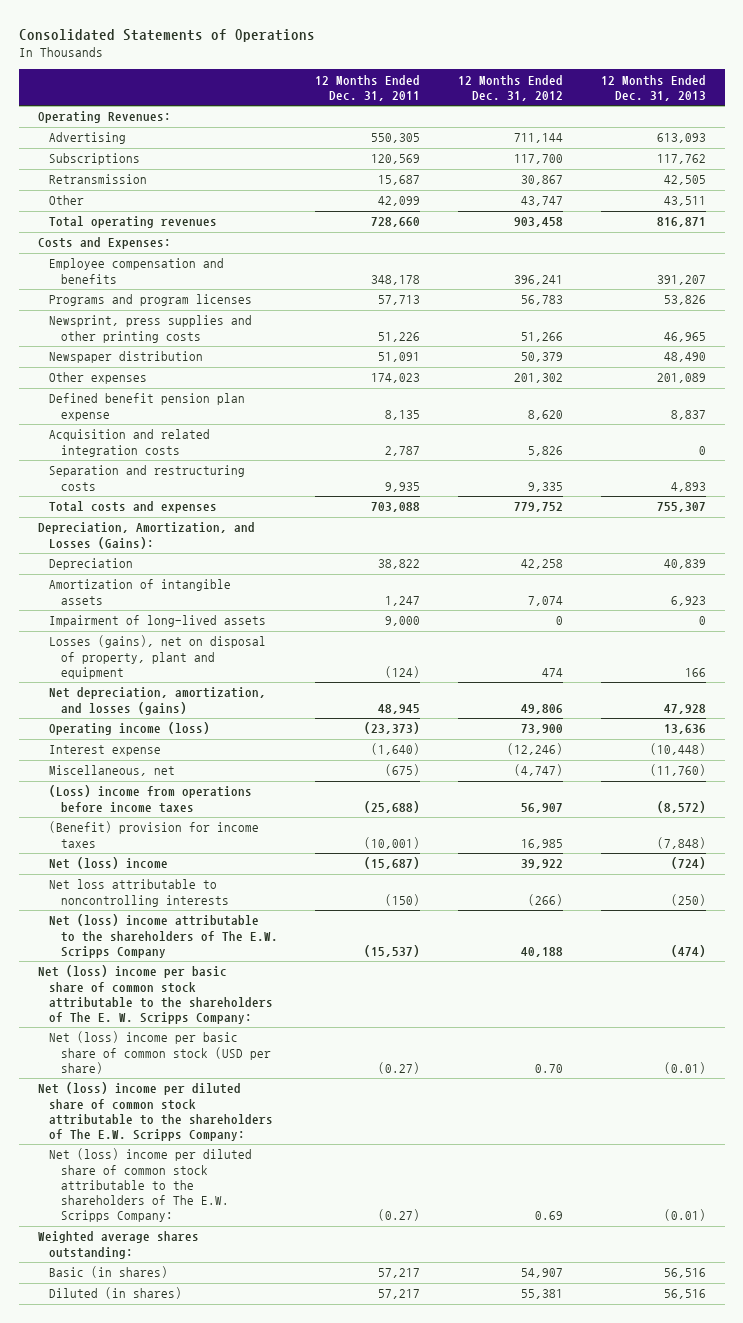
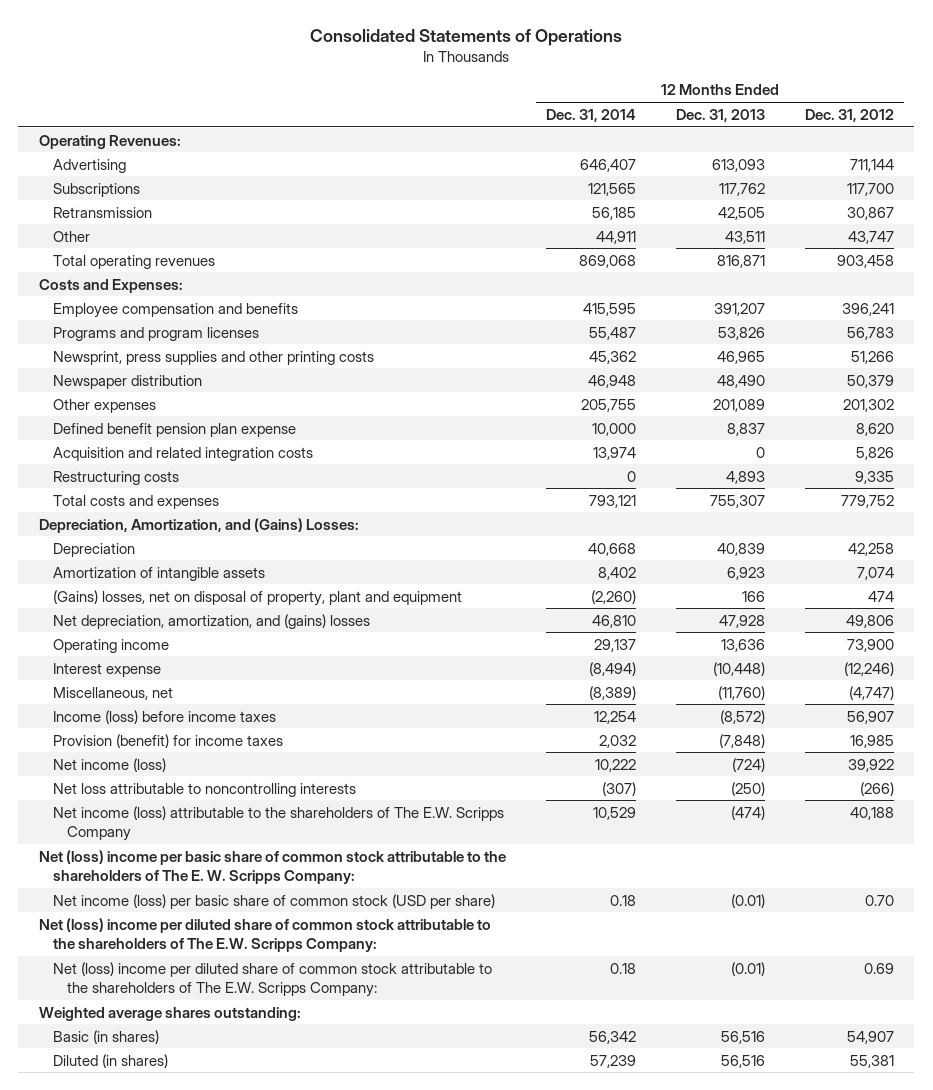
- | 12 Months Ended Dec. 31, 2011 | 12 Months Ended Dec. 31, 2012 | 12 Months Ended Dec. 31, 2013
+ | 12 Months Ended Dec. 31, 2014 | 12 Months Ended Dec. 31, 2013 | 12 Months Ended Dec. 31, 2012
- Separation and restructuring costs | 9,935 | 9,335 | 4,893
+ Restructuring costs | 0 | 4,893 | 9,335
- Depreciation, Amortization, and Losses (Gains):
+ Depreciation, Amortization, and (Gains) Losses:
- Impairment of long-lived assets | 9,000 | 0 | 0
- Losses (gains), net on disposal of property, plant and equipment | (124) | 474 | 166
- Net depreciation, amortization, and losses (gains) | 48,945 | 49,806 | 47,928
- Operating income (loss) | (23,373) | 73,900 | 13,636
+ (Gains) losses, net on disposal of property, plant and equipment | (2,260) | 166 | 474
+ Net depreciation, amortization, and (gains) losses | 46,810 | 47,928 | 49,806
+ Operating income | 29,137 | 13,636 | 73,900
- (Loss) income from operations before income taxes | (25,688) | 56,907 | (8,572)
- (Benefit) provision for income taxes | (10,001) | 16,985 | (7,848)
- Net (loss) income | (15,687) | 39,922 | (724)
+ Income (loss) before income taxes | 12,254 | (8,572) | 56,907
+ Provision (benefit) for income taxes | 2,032 | (7,848) | 16,985
+ Net income (loss) | 10,222 | (724) | 39,922
- Net (loss) income attributable to the shareholders of The E.W. Scripps Company | (15,537) | 40,188 | (474)
+ Net income (loss) attributable to the shareholders of The E.W. Scripps Company | 10,529 | (474) | 40,188
- Net (loss) income per basic share of common stock (USD per share) | (0.27) | 0.70 | (0.01)
+ Net income (loss) per basic share of common stock (USD per share) | 0.18 | (0.01) | 0.70

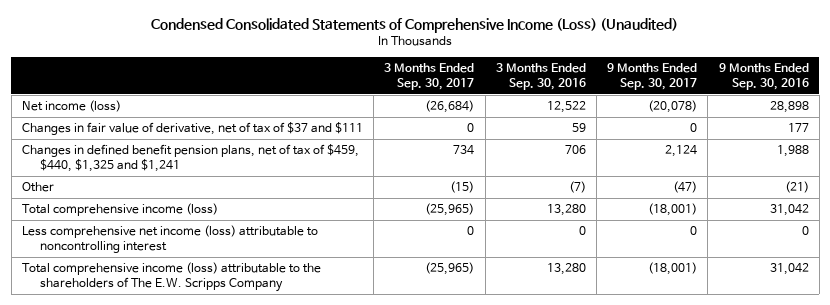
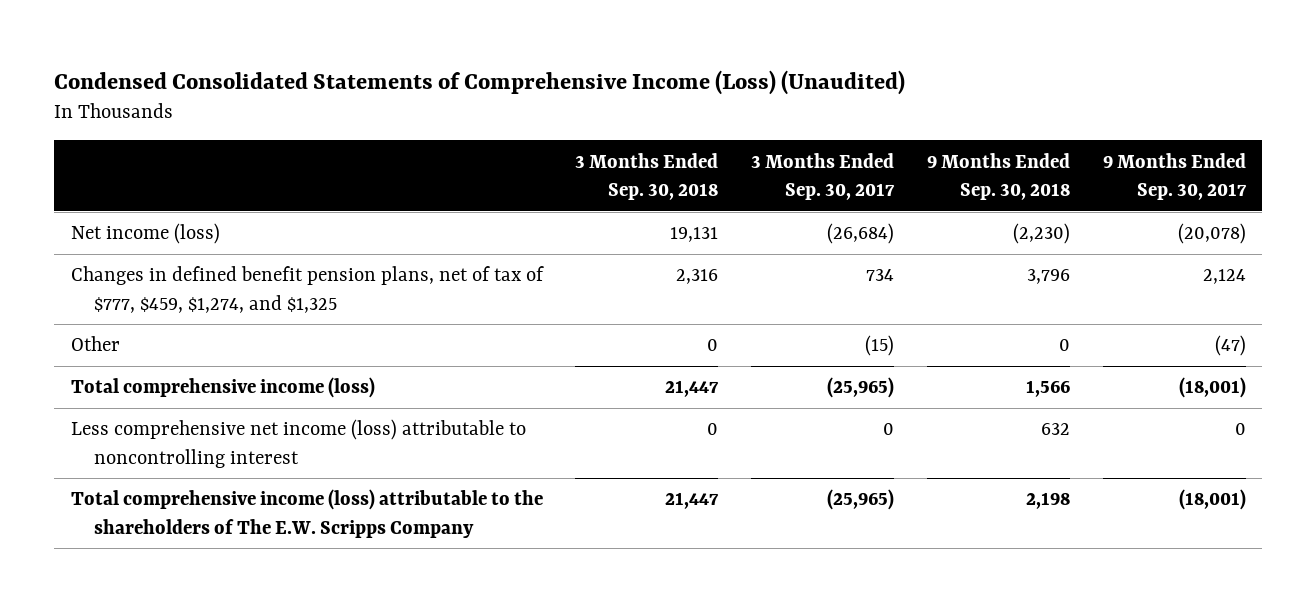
- | 3 Months Ended Sep. 30, 2017 | 3 Months Ended Sep. 30, 2016 | 9 Months Ended Sep. 30, 2017 | 9 Months Ended Sep. 30, 2016
+ | 3 Months Ended Sep. 30, 2018 | 3 Months Ended Sep. 30, 2017 | 9 Months Ended Sep. 30, 2018 | 9 Months Ended Sep. 30, 2017
- Changes in fair value of derivative, net of tax of $37 and $111 | 0 | 59 | 0 | 177
- Changes in defined benefit pension plans, net of tax of $459, $440, $1,325 and $1,241 | 734 | 706 | 2,124 | 1,988
+ Changes in defined benefit pension plans, net of tax of $777, $459, $1,274, and $1,325 | 2,316 | 734 | 3,796 | 2,124

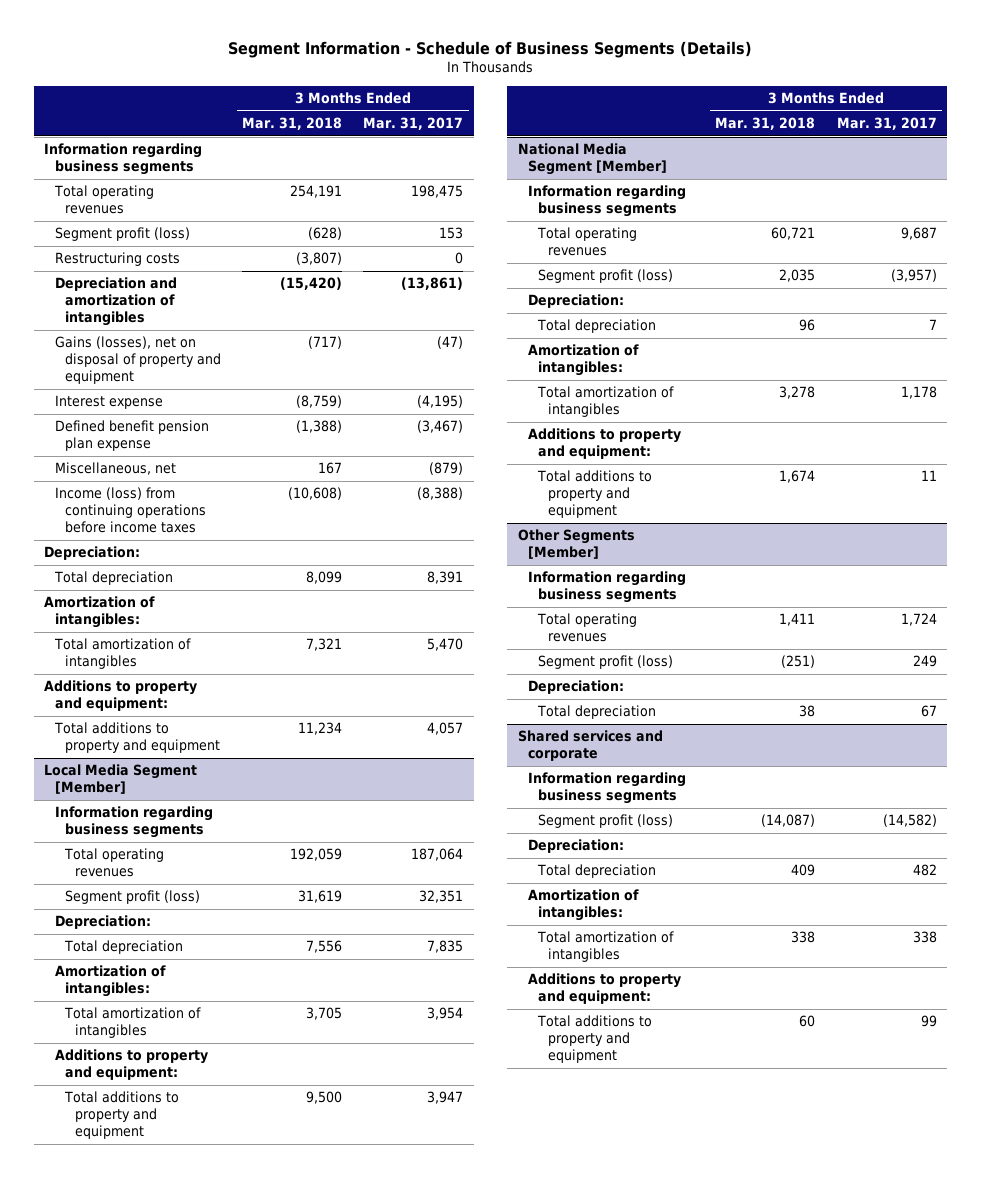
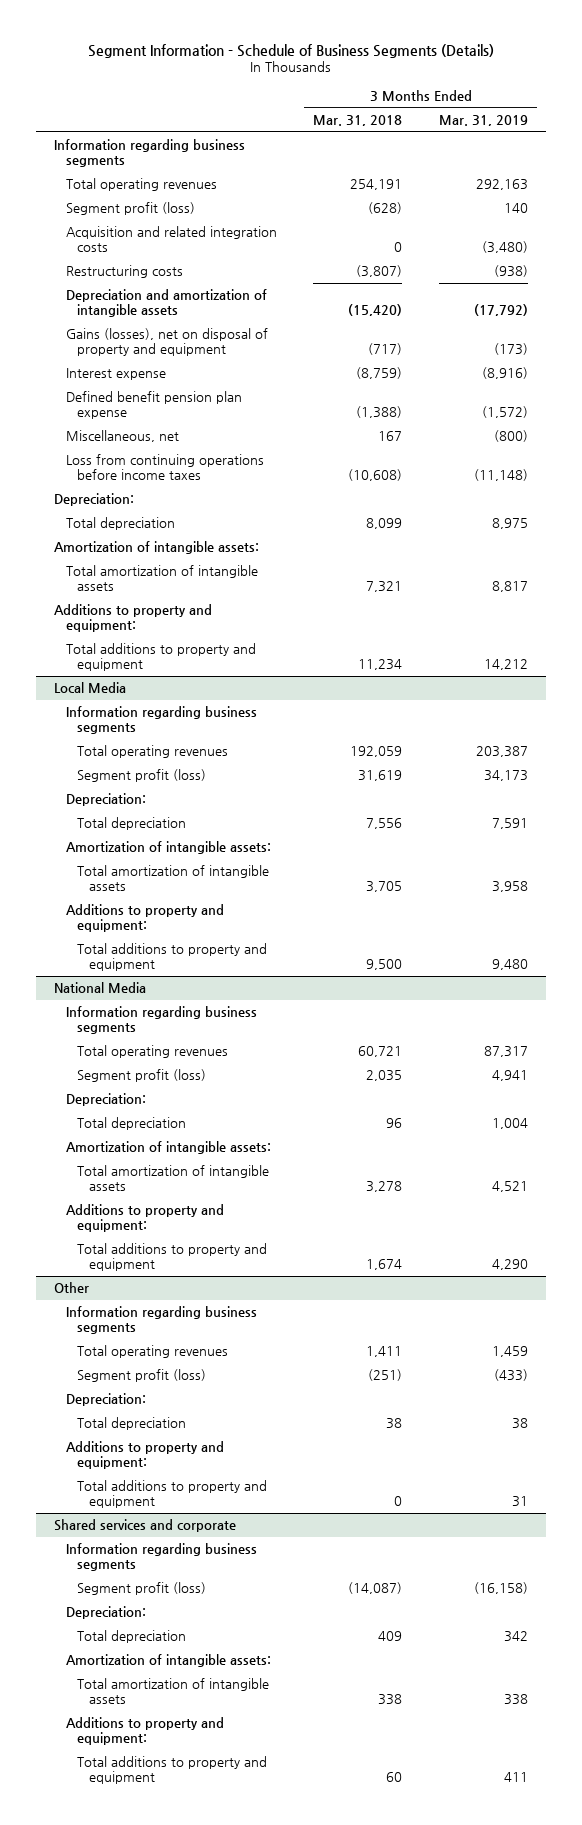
- | 3 Months Ended Mar. 31, 2018 | 3 Months Ended Mar. 31, 2017
+ | 3 Months Ended Mar. 31, 2018 | 3 Months Ended Mar. 31, 2019
+ Acquisition and related integration costs | 0 | (3,480)
- Depreciation and amortization of intangibles | (15,420) | (13,861)
+ Depreciation and amortization of intangible assets | (15,420) | (17,792)
- Income (loss) from continuing operations before income taxes | (10,608) | (8,388)
+ Loss from continuing operations before income taxes | (10,608) | (11,148)
- Amortization of intangibles:
- Total amortization of intangibles | 7,321 | 5,470
+ Amortization of intangible assets:
+ Total amortization of intangible assets | 7,321 | 8,817
- Local Media Segment [Member]
+ Local Media
- Amortization of intangibles:
- Total amortization of intangibles | 3,705 | 3,954
+ Amortization of intangible assets:
+ Total amortization of intangible assets | 3,705 | 3,958
- National Media Segment [Member]
+ National Media
- Amortization of intangibles:
- Total amortization of intangibles | 3,278 | 1,178
+ Amortization of intangible assets:
+ Total amortization of intangible assets | 3,278 | 4,521
- Other Segments [Member]
+ Other
+ Additions to property and equipment:
+ Total additions to property and equipment | 0 | 31
@ Shared services and corporate
- Amortization of intangibles:
- Total amortization of intangibles | 338 | 338
+ Amortization of intangible assets:
+ Total amortization of intangible assets | 338 | 338

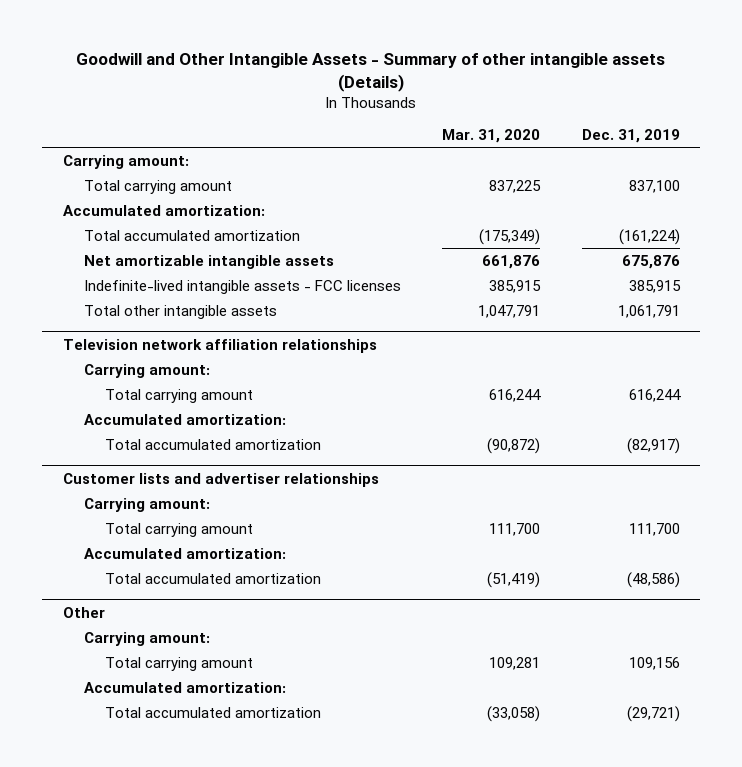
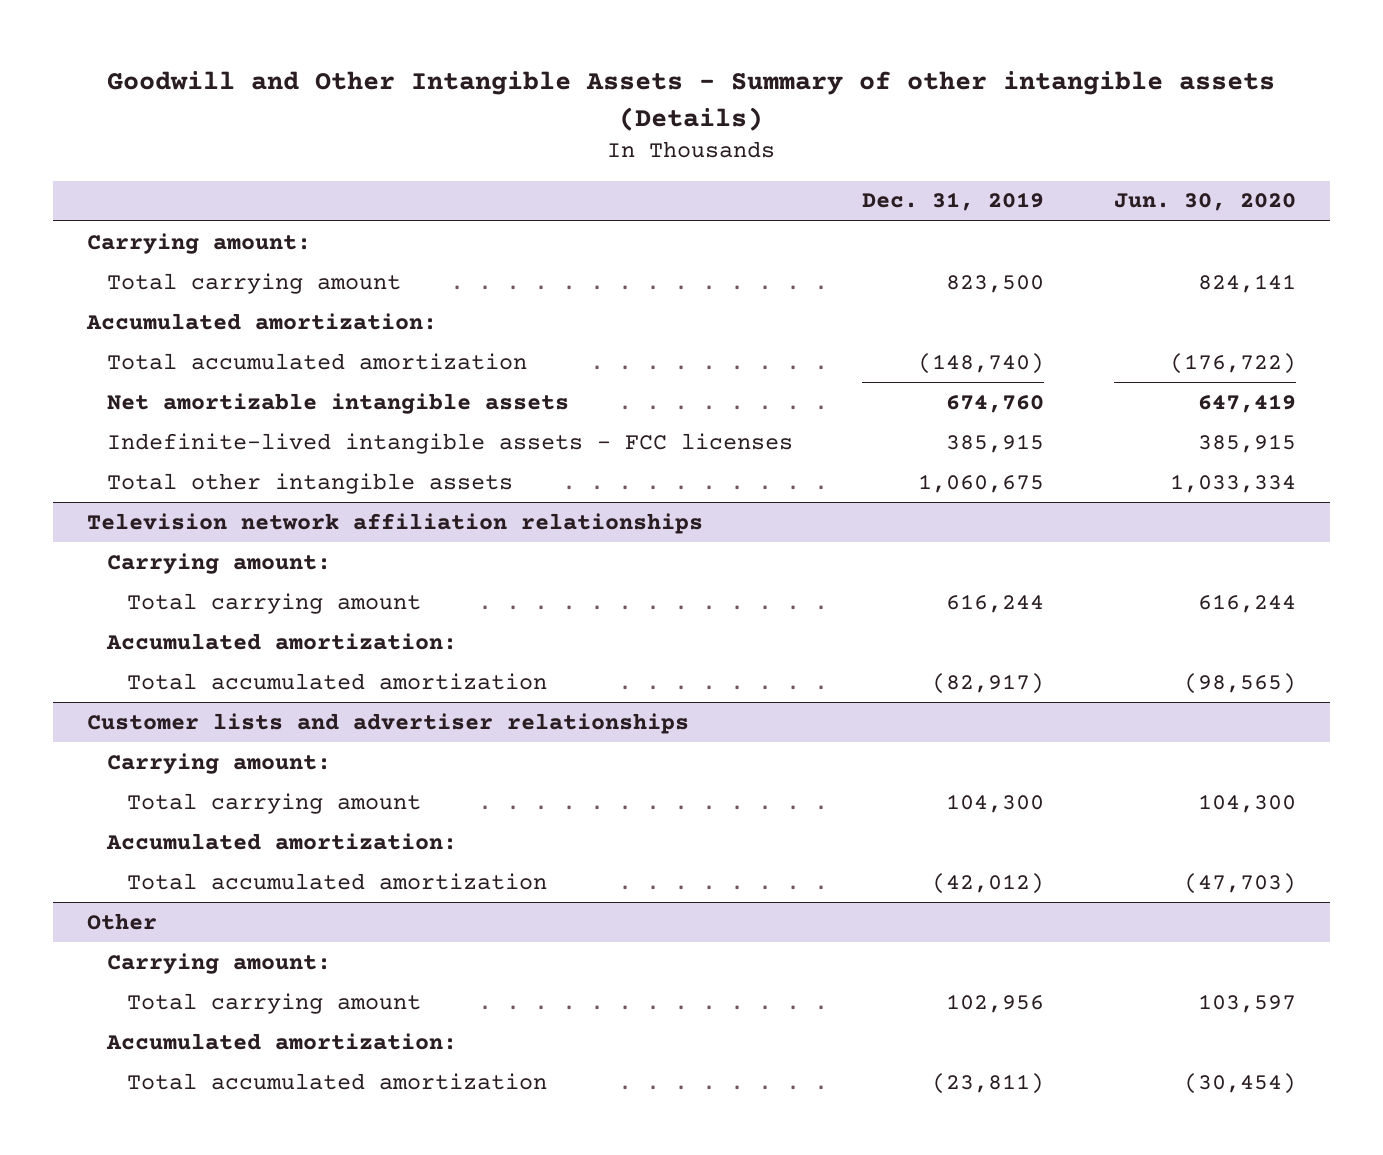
- | Mar. 31, 2020 | Dec. 31, 2019
+ | Dec. 31, 2019 | Jun. 30, 2020
- Total carrying amount | 837,225 | 837,100
+ Total carrying amount | 823,500 | 824,141
- Total accumulated amortization | (175,349) | (161,224)
- Net amortizable intangible assets | 661,876 | 675,876
+ Total accumulated amortization | (148,740) | (176,722)
+ Net amortizable intangible assets | 674,760 | 647,419
- Total other intangible assets | 1,047,791 | 1,061,791
+ Total other intangible assets | 1,060,675 | 1,033,334
@ Customer lists and advertiser relationships
- Total carrying amount | 111,700 | 111,700
+ Total carrying amount | 104,300 | 104,300
- Total accumulated amortization | (51,419) | (48,586)
+ Total accumulated amortization | (42,012) | (47,703)
@ Other
- Total carrying amount | 109,281 | 109,156
+ Total carrying amount | 102,956 | 103,597
- Total accumulated amortization | (33,058) | (29,721)
+ Total accumulated amortization | (23,811) | (30,454)

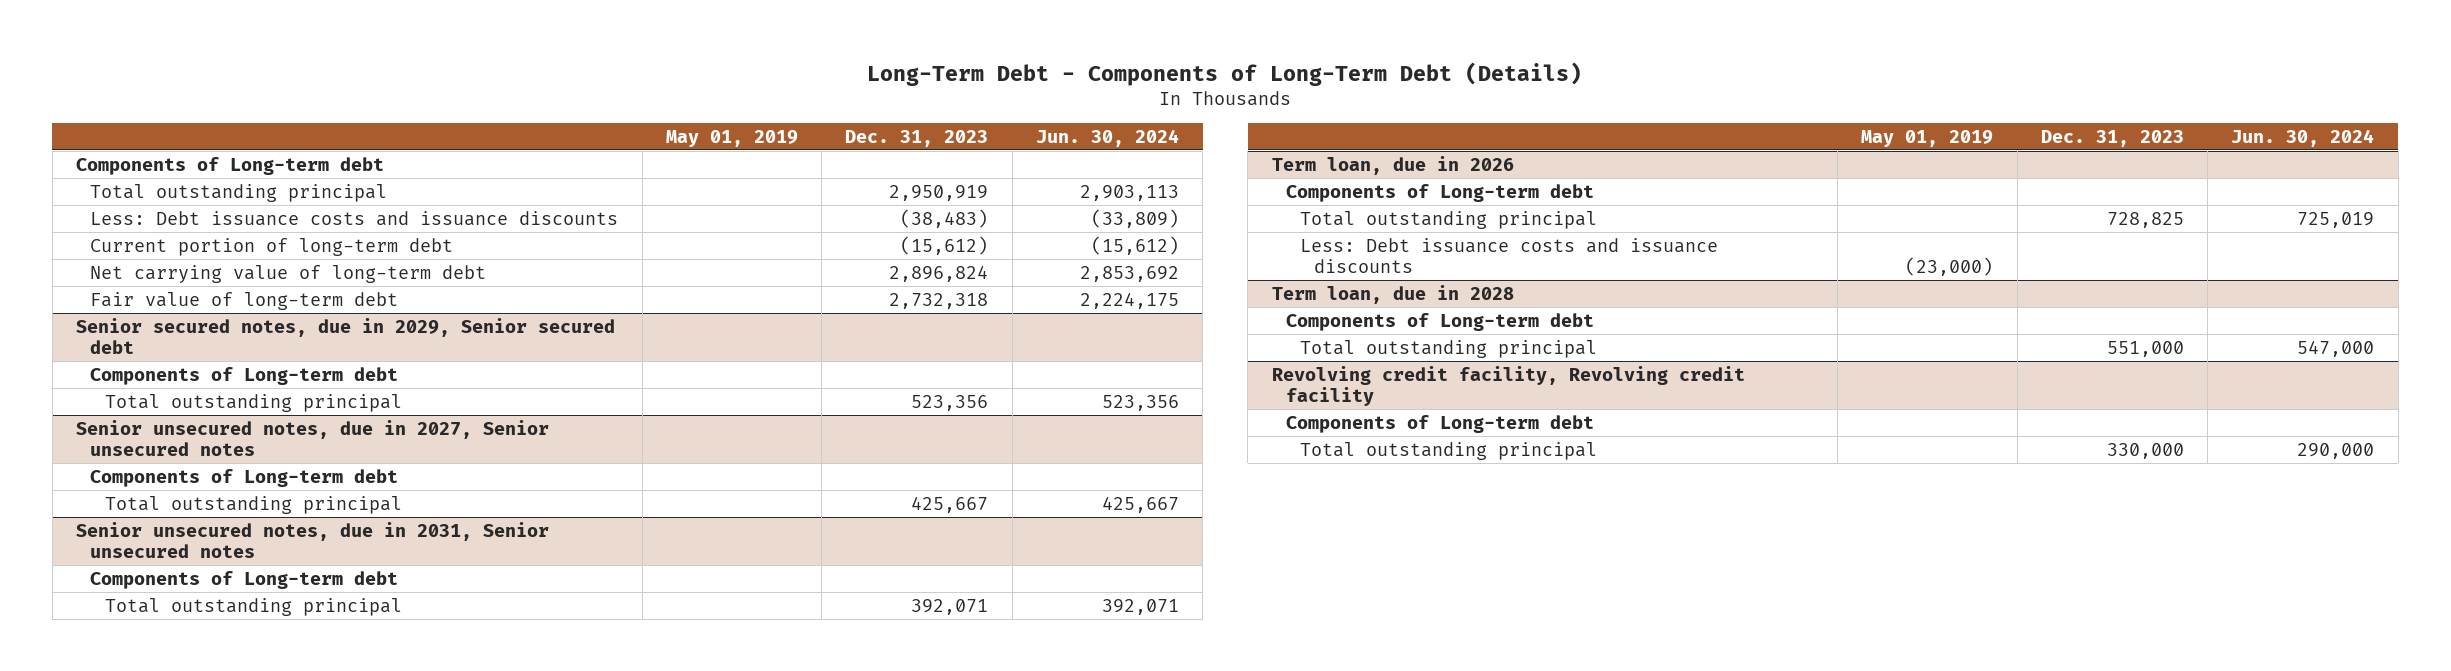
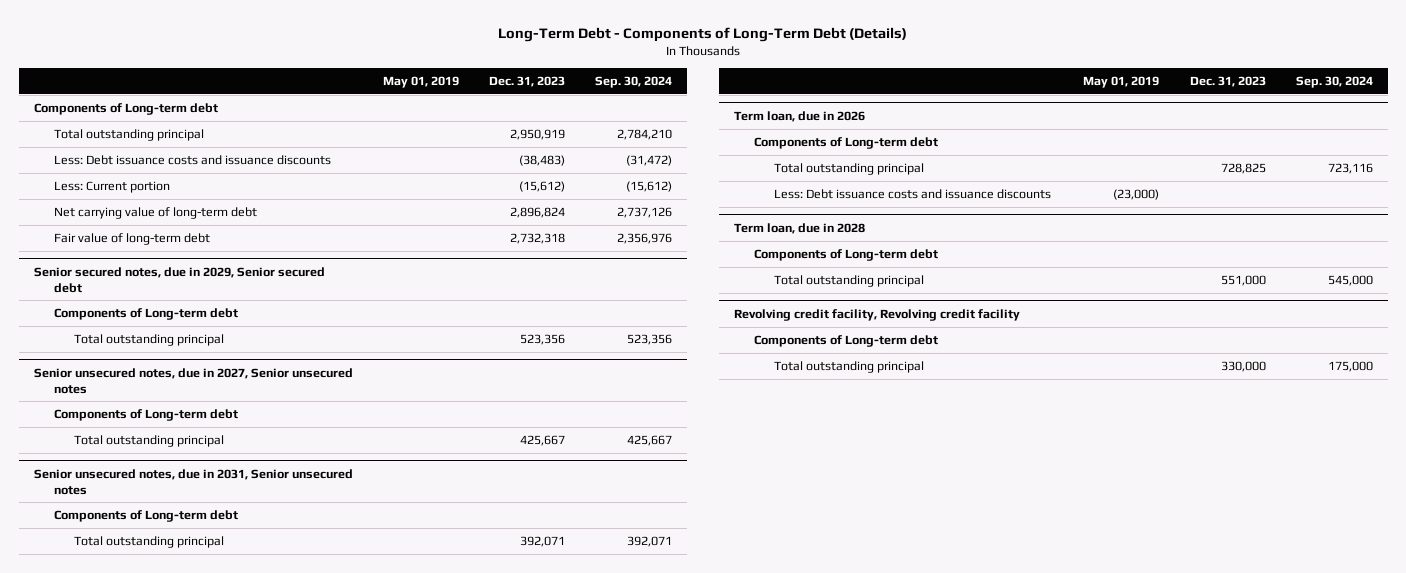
- | May 01, 2019 | Dec. 31, 2023 | Jun. 30, 2024
+ | May 01, 2019 | Dec. 31, 2023 | Sep. 30, 2024
- Current portion of long-term debt | | (15,612) | (15,612)
+ Less: Current portion | | (15,612) | (15,612)

